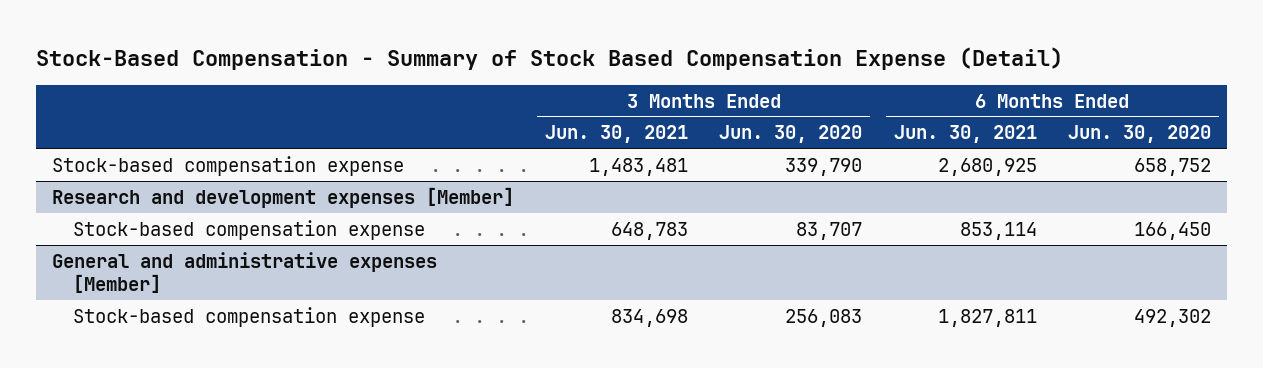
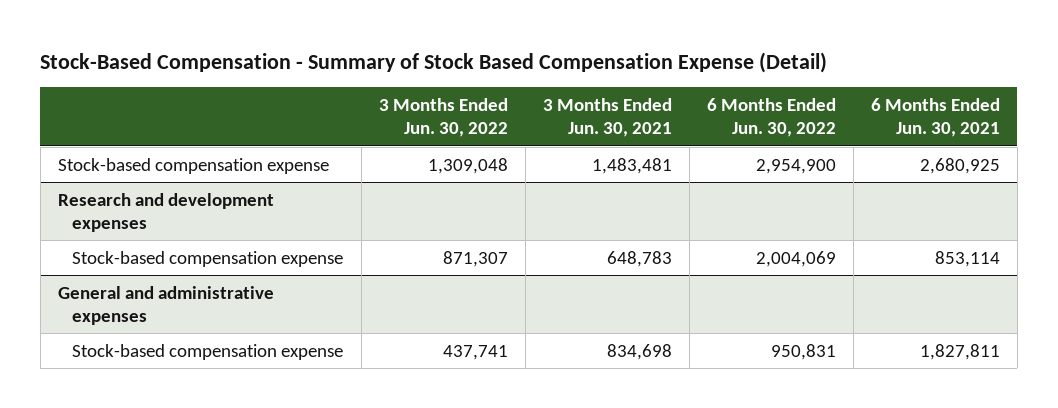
- | 3 Months Ended Jun. 30, 2021 | 3 Months Ended Jun. 30, 2020 | 6 Months Ended Jun. 30, 2021 | 6 Months Ended Jun. 30, 2020
+ | 3 Months Ended Jun. 30, 2022 | 3 Months Ended Jun. 30, 2021 | 6 Months Ended Jun. 30, 2022 | 6 Months Ended Jun. 30, 2021
- Research and development expenses [Member]
+ Research and development expenses
- General and administrative expenses [Member]
+ General and administrative expenses

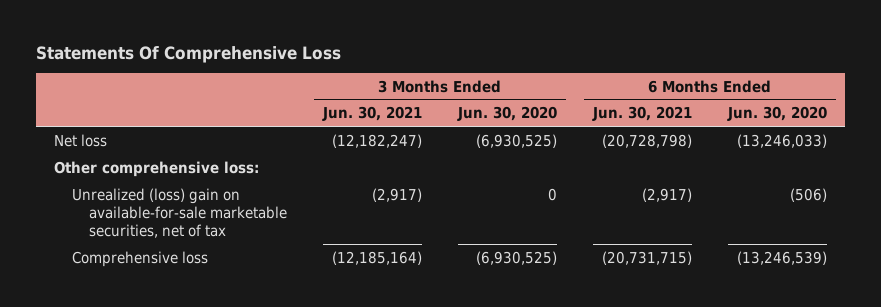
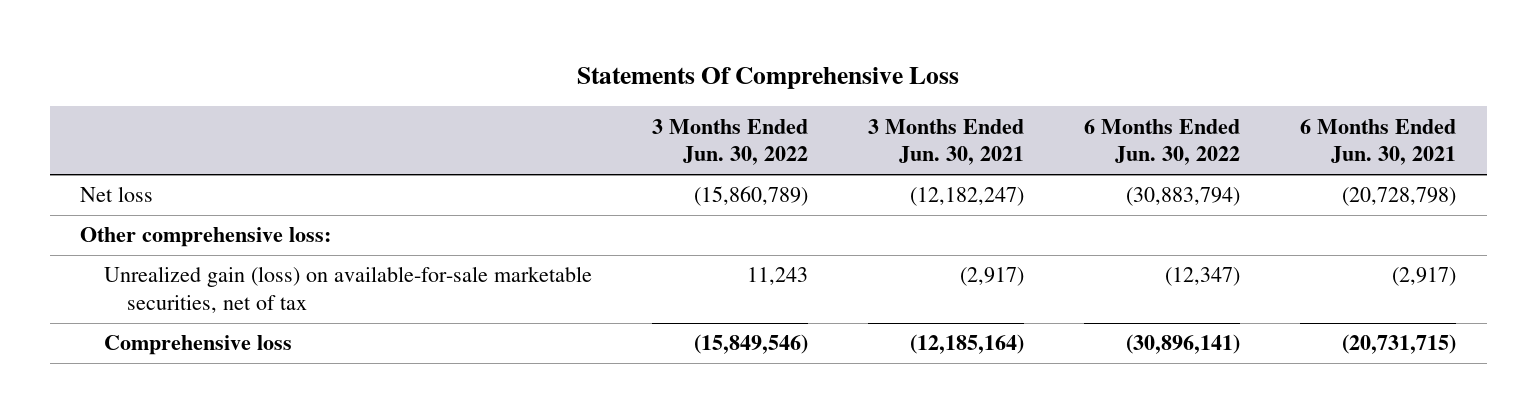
- | 3 Months Ended Jun. 30, 2021 | 3 Months Ended Jun. 30, 2020 | 6 Months Ended Jun. 30, 2021 | 6 Months Ended Jun. 30, 2020
+ | 3 Months Ended Jun. 30, 2022 | 3 Months Ended Jun. 30, 2021 | 6 Months Ended Jun. 30, 2022 | 6 Months Ended Jun. 30, 2021
- Unrealized (loss) gain on available-for-sale marketable securities, net of tax | (2,917) | 0 | (2,917) | (506)
+ Unrealized gain (loss) on available-for-sale marketable securities, net of tax | 11,243 | (2,917) | (12,347) | (2,917)

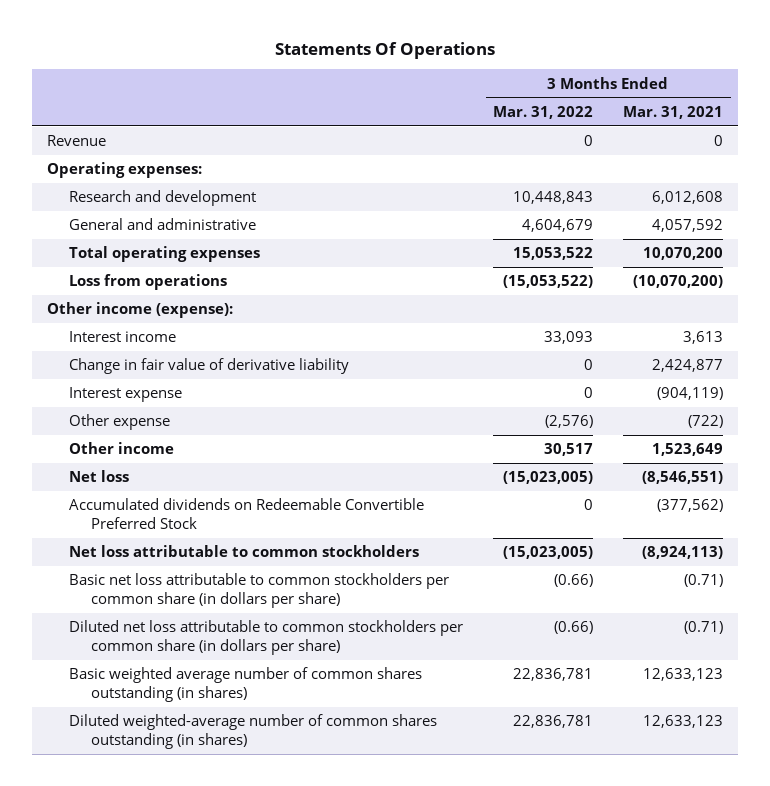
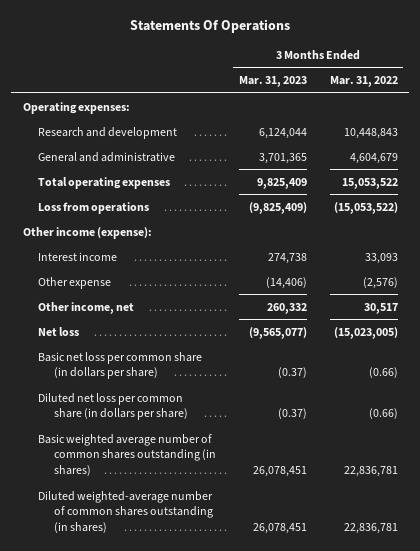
- | 3 Months Ended Mar. 31, 2022 | 3 Months Ended Mar. 31, 2021
+ | 3 Months Ended Mar. 31, 2023 | 3 Months Ended Mar. 31, 2022
- Revenue | 0 | 0
- Change in fair value of derivative liability | 0 | 2,424,877
- Interest expense | 0 | (904,119)
- Other income | 30,517 | 1,523,649
+ Other income, net | 260,332 | 30,517
- Accumulated dividends on Redeemable Convertible Preferred Stock | 0 | (377,562)
- Net loss attributable to common stockholders | (15,023,005) | (8,924,113)
- Basic net loss attributable to common stockholders per common share (in dollars per share) | (0.66) | (0.71)
- Diluted net loss attributable to common stockholders per common share (in dollars per share) | (0.66) | (0.71)
+ Basic net loss per common share (in dollars per share) | (0.37) | (0.66)
+ Diluted net loss per common share (in dollars per share) | (0.37) | (0.66)

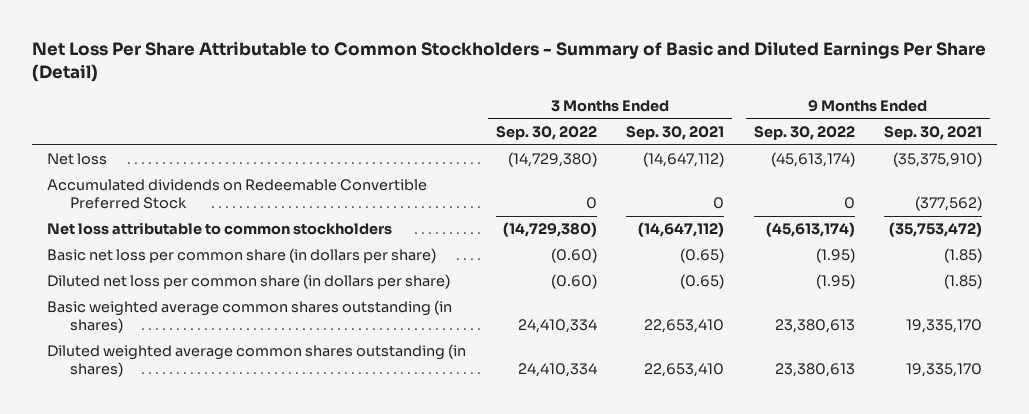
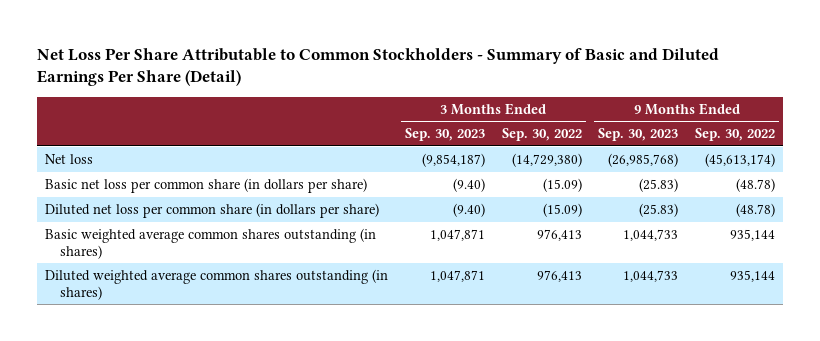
- | 3 Months Ended Sep. 30, 2022 | 3 Months Ended Sep. 30, 2021 | 9 Months Ended Sep. 30, 2022 | 9 Months Ended Sep. 30, 2021
+ | 3 Months Ended Sep. 30, 2023 | 3 Months Ended Sep. 30, 2022 | 9 Months Ended Sep. 30, 2023 | 9 Months Ended Sep. 30, 2022
- Accumulated dividends on Redeemable Convertible Preferred Stock | 0 | 0 | 0 | (377,562)
- Net loss attributable to common stockholders | (14,729,380) | (14,647,112) | (45,613,174) | (35,753,472)
- Basic net loss per common share (in dollars per share) | (0.60) | (0.65) | (1.95) | (1.85)
- Diluted net loss per common share (in dollars per share) | (0.60) | (0.65) | (1.95) | (1.85)
- Basic weighted average common shares outstanding (in shares) | 24,410,334 | 22,653,410 | 23,380,613 | 19,335,170
- Diluted weighted average common shares outstanding (in shares) | 24,410,334 | 22,653,410 | 23,380,613 | 19,335,170
+ Basic net loss per common share (in dollars per share) | (9.40) | (15.09) | (25.83) | (48.78)
+ Diluted net loss per common share (in dollars per share) | (9.40) | (15.09) | (25.83) | (48.78)
+ Basic weighted average common shares outstanding (in shares) | 1,047,871 | 976,413 | 1,044,733 | 935,144
+ Diluted weighted average common shares outstanding (in shares) | 1,047,871 | 976,413 | 1,044,733 | 935,144

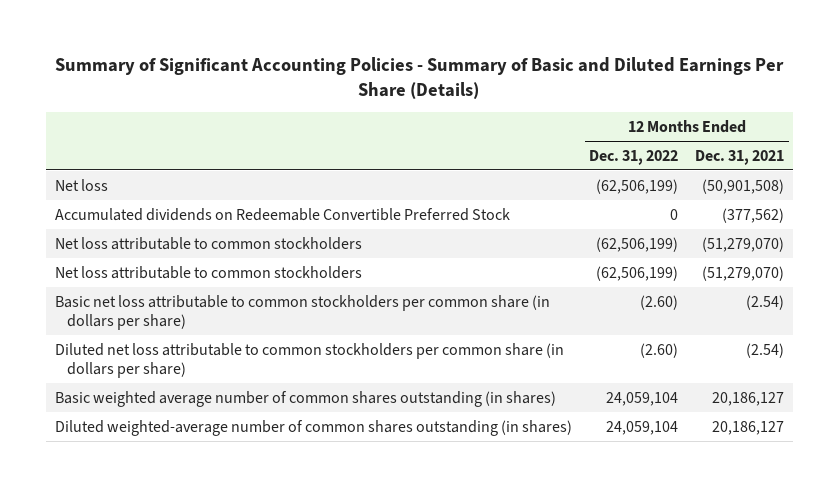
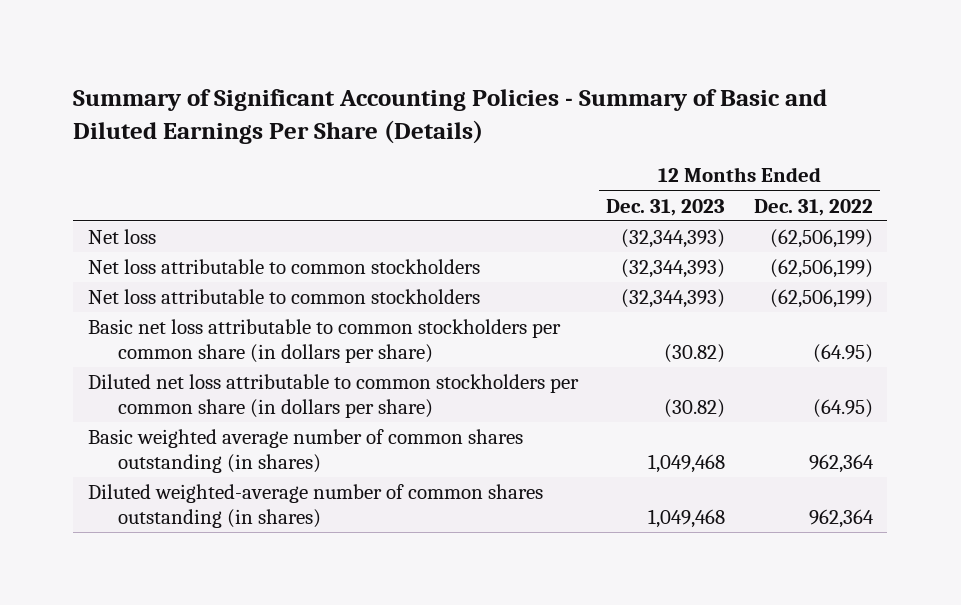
- | 12 Months Ended Dec. 31, 2022 | 12 Months Ended Dec. 31, 2021
+ | 12 Months Ended Dec. 31, 2023 | 12 Months Ended Dec. 31, 2022
- Accumulated dividends on Redeemable Convertible Preferred Stock | 0 | (377,562)
- Basic net loss attributable to common stockholders per common share (in dollars per share) | (2.60) | (2.54)
- Diluted net loss attributable to common stockholders per common share (in dollars per share) | (2.60) | (2.54)
- Basic weighted average number of common shares outstanding (in shares) | 24,059,104 | 20,186,127
- Diluted weighted-average number of common shares outstanding (in shares) | 24,059,104 | 20,186,127
+ Basic net loss attributable to common stockholders per common share (in dollars per share) | (30.82) | (64.95)
+ Diluted net loss attributable to common stockholders per common share (in dollars per share) | (30.82) | (64.95)
+ Basic weighted average number of common shares outstanding (in shares) | 1,049,468 | 962,364
+ Diluted weighted-average number of common shares outstanding (in shares) | 1,049,468 | 962,364

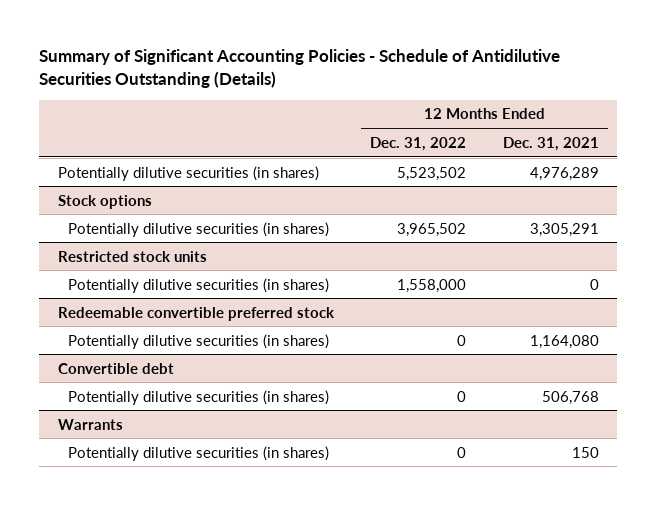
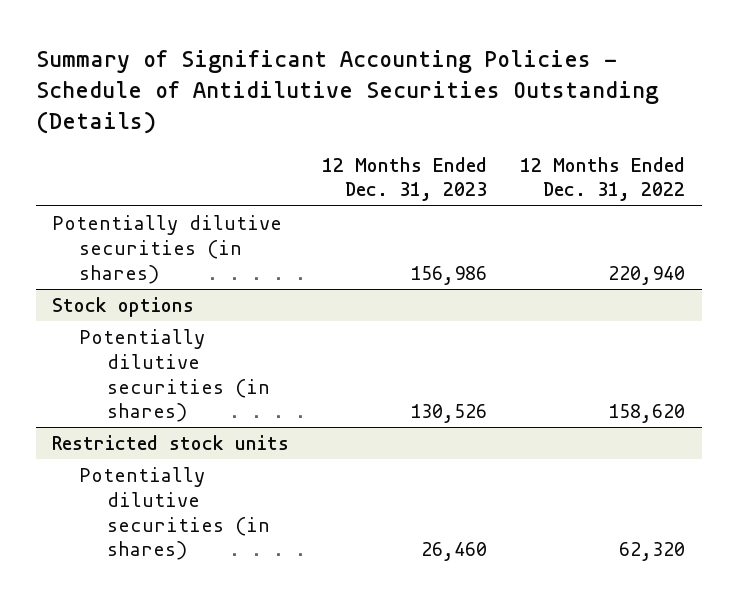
- | 12 Months Ended Dec. 31, 2022 | 12 Months Ended Dec. 31, 2021
+ | 12 Months Ended Dec. 31, 2023 | 12 Months Ended Dec. 31, 2022
- Potentially dilutive securities (in shares) | 5,523,502 | 4,976,289
+ Potentially dilutive securities (in shares) | 156,986 | 220,940
@ Stock options
- Potentially dilutive securities (in shares) | 3,965,502 | 3,305,291
+ Potentially dilutive securities (in shares) | 130,526 | 158,620
@ Restricted stock units
- Potentially dilutive securities (in shares) | 1,558,000 | 0
- Redeemable convertible preferred stock
- Potentially dilutive securities (in shares) | 0 | 1,164,080
- Convertible debt
- Potentially dilutive securities (in shares) | 0 | 506,768
- Warrants
- Potentially dilutive securities (in shares) | 0 | 150
@ Restricted stock units
+ Potentially dilutive securities (in shares) | 26,460 | 62,320

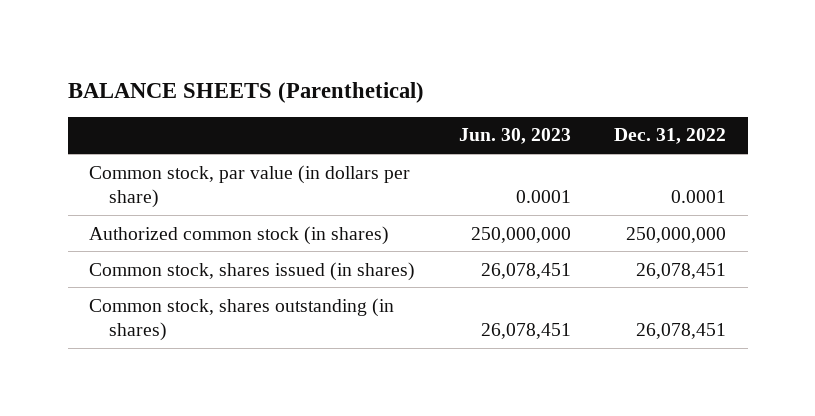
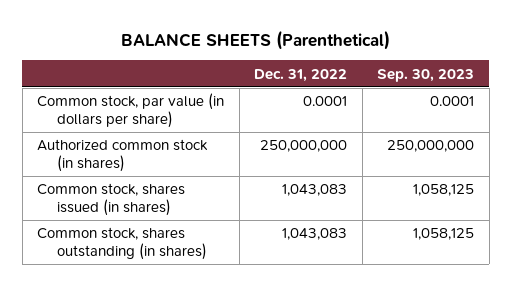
- | Jun. 30, 2023 | Dec. 31, 2022
+ | Dec. 31, 2022 | Sep. 30, 2023
- Common stock, shares issued (in shares) | 26,078,451 | 26,078,451
- Common stock, shares outstanding (in shares) | 26,078,451 | 26,078,451
+ Common stock, shares issued (in shares) | 1,043,083 | 1,058,125
+ Common stock, shares outstanding (in shares) | 1,043,083 | 1,058,125

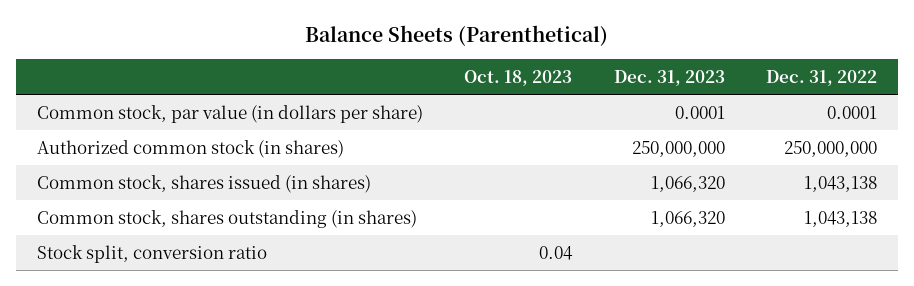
- BALANCE SHEETS (Parenthetical)
+ Balance Sheets (Parenthetical)
- | Dec. 31, 2022 | Sep. 30, 2023
+ | Oct. 18, 2023 | Dec. 31, 2023 | Dec. 31, 2022
- Common stock, shares issued (in shares) | 1,043,083 | 1,058,125
- Common stock, shares outstanding (in shares) | 1,043,083 | 1,058,125
+ Common stock, shares issued (in shares) | | 1,066,320 | 1,043,138
+ Common stock, shares outstanding (in shares) | | 1,066,320 | 1,043,138
+ Stock split, conversion ratio | 0.04 | |

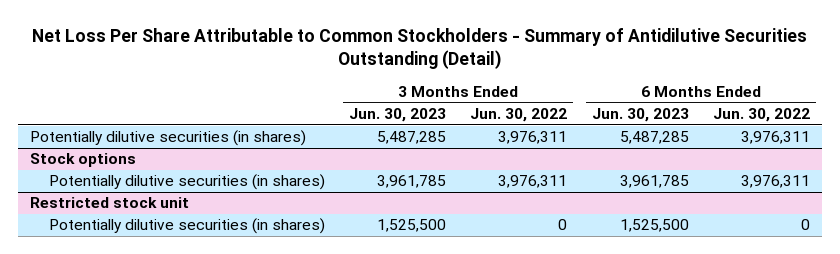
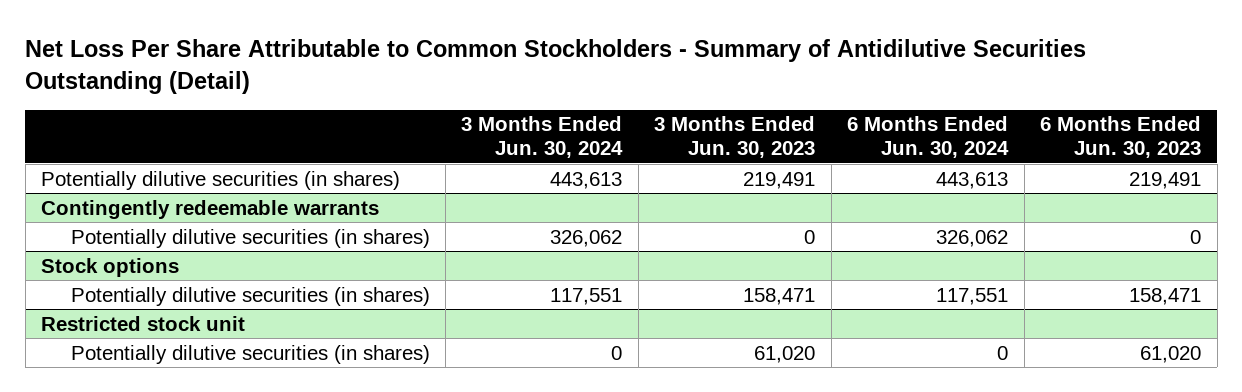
- | 3 Months Ended Jun. 30, 2023 | 3 Months Ended Jun. 30, 2022 | 6 Months Ended Jun. 30, 2023 | 6 Months Ended Jun. 30, 2022
+ | 3 Months Ended Jun. 30, 2024 | 3 Months Ended Jun. 30, 2023 | 6 Months Ended Jun. 30, 2024 | 6 Months Ended Jun. 30, 2023
- Potentially dilutive securities (in shares) | 5,487,285 | 3,976,311 | 5,487,285 | 3,976,311
+ Potentially dilutive securities (in shares) | 443,613 | 219,491 | 443,613 | 219,491
+ Contingently redeemable warrants
+ Potentially dilutive securities (in shares) | 326,062 | 0 | 326,062 | 0
@ Stock options
- Potentially dilutive securities (in shares) | 3,961,785 | 3,976,311 | 3,961,785 | 3,976,311
+ Potentially dilutive securities (in shares) | 117,551 | 158,471 | 117,551 | 158,471
@ Restricted stock unit
- Potentially dilutive securities (in shares) | 1,525,500 | 0 | 1,525,500 | 0
+ Potentially dilutive securities (in shares) | 0 | 61,020 | 0 | 61,020

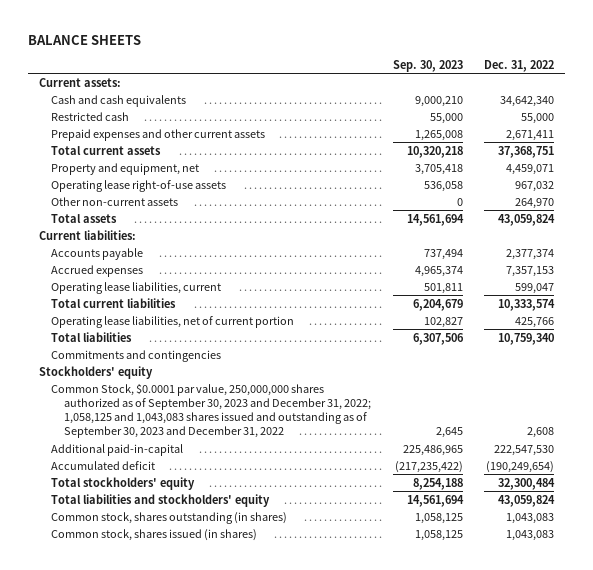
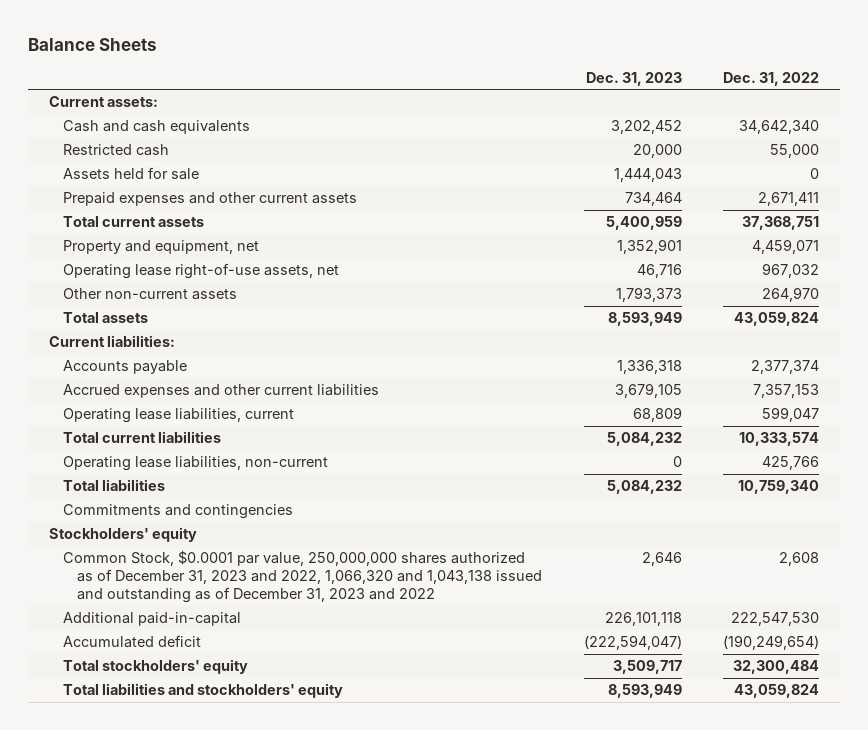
- BALANCE SHEETS
+ Balance Sheets
- | Sep. 30, 2023 | Dec. 31, 2022
+ | Dec. 31, 2023 | Dec. 31, 2022
+ Assets held for sale | 1,444,043 | 0
- Operating lease right-of-use assets | 536,058 | 967,032
+ Operating lease right-of-use assets, net | 46,716 | 967,032
- Accrued expenses | 4,965,374 | 7,357,153
+ Accrued expenses and other current liabilities | 3,679,105 | 7,357,153
- Operating lease liabilities, net of current portion | 102,827 | 425,766
+ Operating lease liabilities, non-current | 0 | 425,766
- Common Stock, $0.0001 par value, 250,000,000 shares authorized as of September 30, 2023 and December 31, 2022; 1,058,125 and 1,043,083 shares issued and outstanding as of September 30, 2023 and December 31, 2022 | 2,645 | 2,608
+ Common Stock, $0.0001 par value, 250,000,000 shares authorized as of December 31, 2023 and 2022, 1,066,320 and 1,043,138 issued and outstanding as of December 31, 2023 and 2022 | 2,646 | 2,608
- Common stock, shares outstanding (in shares) | 1,058,125 | 1,043,083
- Common stock, shares issued (in shares) | 1,058,125 | 1,043,083

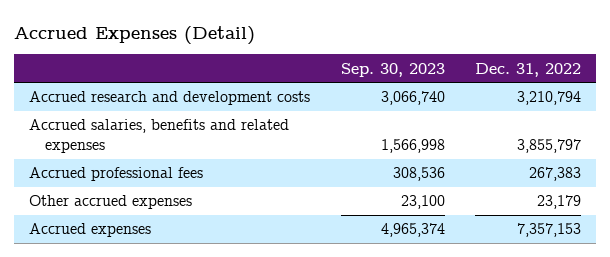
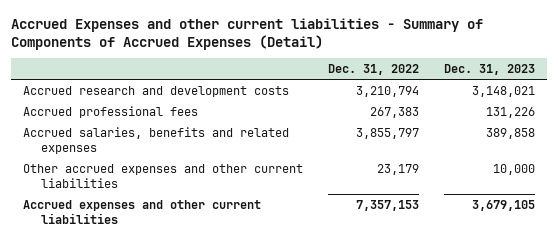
- Accrued Expenses (Detail)
+ Accrued Expenses and other current liabilities - Summary of Components of Accrued Expenses (Detail)
- | Sep. 30, 2023 | Dec. 31, 2022
+ | Dec. 31, 2022 | Dec. 31, 2023
- Other accrued expenses | 23,100 | 23,179
- Accrued expenses | 4,965,374 | 7,357,153
moved down: Accrued salaries, benefits and related expenses | 3,855,797 | 389,858
+ Other accrued expenses and other current liabilities | 23,179 | 10,000
+ Accrued expenses and other current liabilities | 7,357,153 | 3,679,105

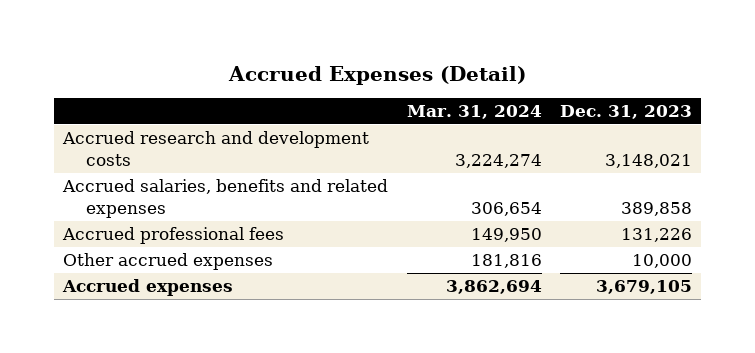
- Accrued Expenses and other current liabilities - Summary of Components of Accrued Expenses (Detail)
+ Accrued Expenses (Detail)
- | Dec. 31, 2022 | Dec. 31, 2023
+ | Mar. 31, 2024 | Dec. 31, 2023
- Other accrued expenses and other current liabilities | 23,179 | 10,000
- Accrued expenses and other current liabilities | 7,357,153 | 3,679,105
moved down: Accrued professional fees | 149,950 | 131,226
+ Other accrued expenses | 181,816 | 10,000
+ Accrued expenses | 3,862,694 | 3,679,105

